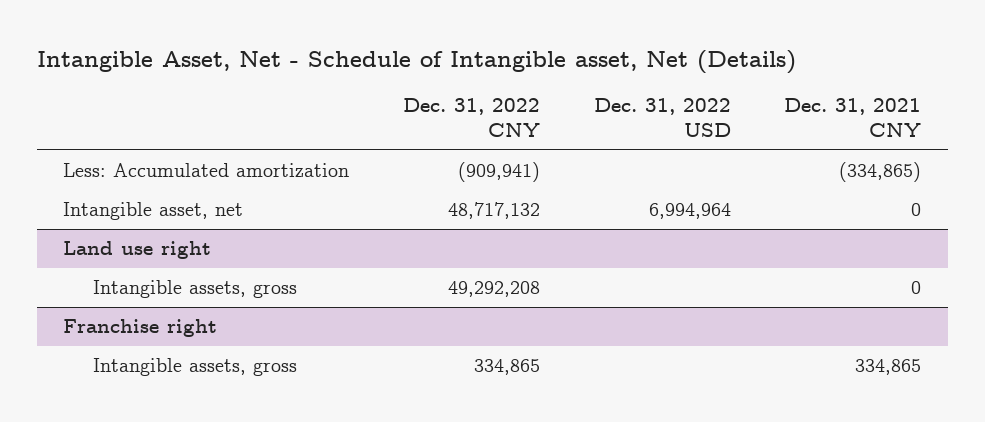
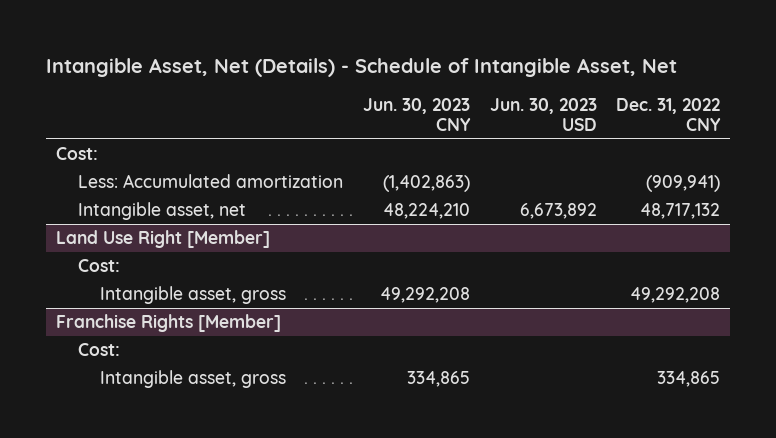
- Intangible Asset, Net - Schedule of Intangible asset, Net (Details)
+ Intangible Asset, Net (Details) - Schedule of Intangible Asset, Net
- | Dec. 31, 2022 CNY | Dec. 31, 2022 USD | Dec. 31, 2021 CNY
+ | Jun. 30, 2023 CNY | Jun. 30, 2023 USD | Dec. 31, 2022 CNY
+ Cost:
- Land use right
- Intangible assets, gross | 49,292,208 | | 0
- Franchise right
- Intangible assets, gross | 334,865 | | 334,865
+ Land Use Right [Member]
+ Cost:
+ Intangible asset, gross | 49,292,208 | | 49,292,208
+ Franchise Rights [Member]
+ Cost:
+ Intangible asset, gross | 334,865 | | 334,865

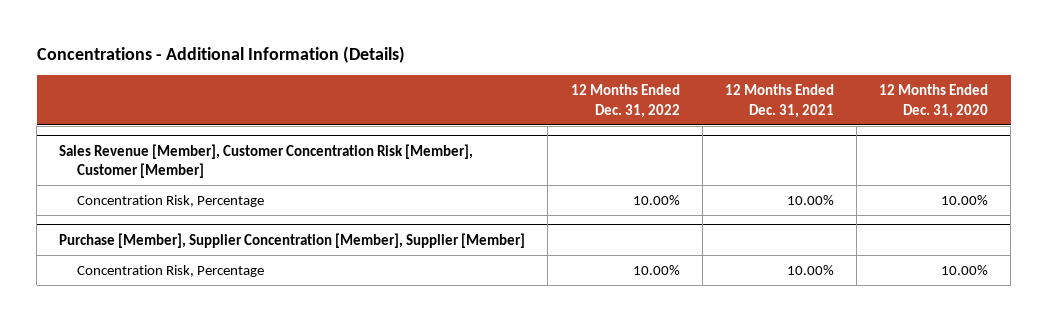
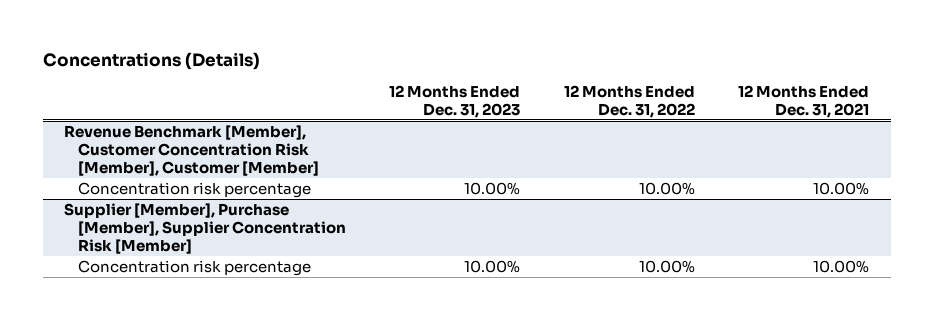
- Concentrations - Additional Information (Details)
+ Concentrations (Details)
- | 12 Months Ended Dec. 31, 2022 | 12 Months Ended Dec. 31, 2021 | 12 Months Ended Dec. 31, 2020
+ | 12 Months Ended Dec. 31, 2023 | 12 Months Ended Dec. 31, 2022 | 12 Months Ended Dec. 31, 2021
- Sales Revenue [Member], Customer Concentration Risk [Member], Customer [Member]
- Concentration Risk, Percentage | 10.00% | 10.00% | 10.00%
- Purchase [Member], Supplier Concentration [Member], Supplier [Member]
- Concentration Risk, Percentage | 10.00% | 10.00% | 10.00%
+ Revenue Benchmark [Member], Customer Concentration Risk [Member], Customer [Member]
+ Concentration risk percentage | 10.00% | 10.00% | 10.00%
+ Supplier [Member], Purchase [Member], Supplier Concentration Risk [Member]
+ Concentration risk percentage | 10.00% | 10.00% | 10.00%

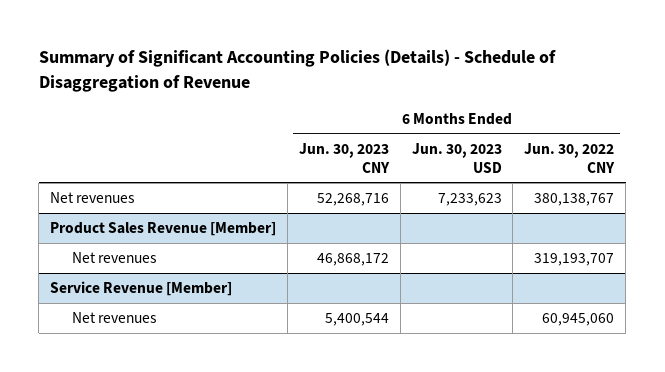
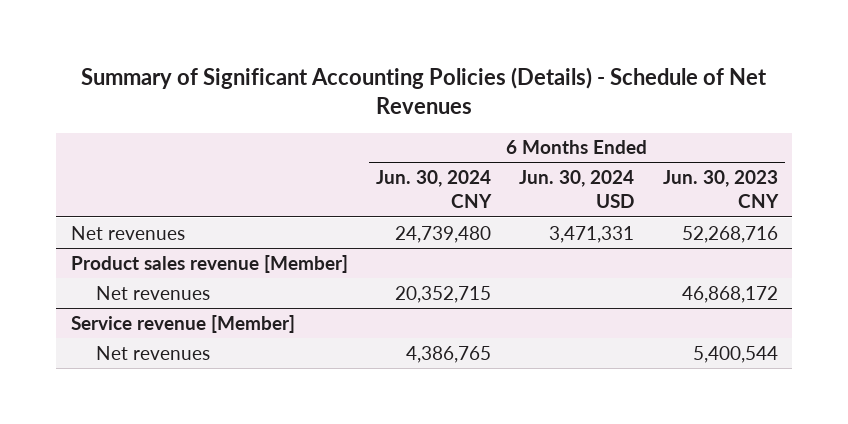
- Summary of Significant Accounting Policies (Details) - Schedule of Disaggregation of Revenue
+ Summary of Significant Accounting Policies (Details) - Schedule of Net Revenues
- | 6 Months Ended Jun. 30, 2023 CNY | 6 Months Ended Jun. 30, 2023 USD | 6 Months Ended Jun. 30, 2022 CNY
+ | 6 Months Ended Jun. 30, 2024 CNY | 6 Months Ended Jun. 30, 2024 USD | 6 Months Ended Jun. 30, 2023 CNY
- Product Sales Revenue [Member]
+ Product sales revenue [Member]
- Service Revenue [Member]
+ Service revenue [Member]

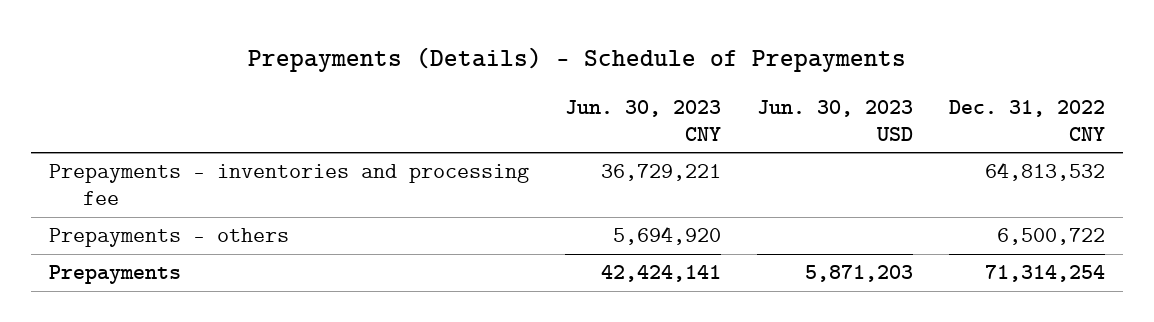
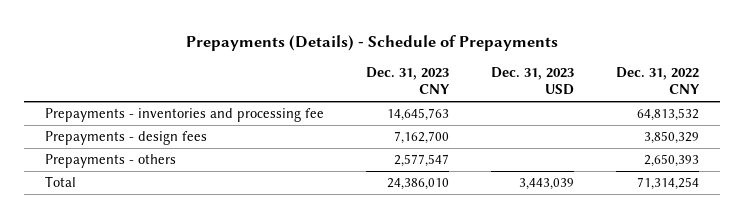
- | Jun. 30, 2023 CNY | Jun. 30, 2023 USD | Dec. 31, 2022 CNY
+ | Dec. 31, 2023 CNY | Dec. 31, 2023 USD | Dec. 31, 2022 CNY
- Prepayments - others | 5,694,920 | | 6,500,722
- Prepayments | 42,424,141 | 5,871,203 | 71,314,254
+ Prepayments - design fees | 7,162,700 | | 3,850,329
+ Prepayments - others | 2,577,547 | | 2,650,393
+ Total | 24,386,010 | 3,443,039 | 71,314,254

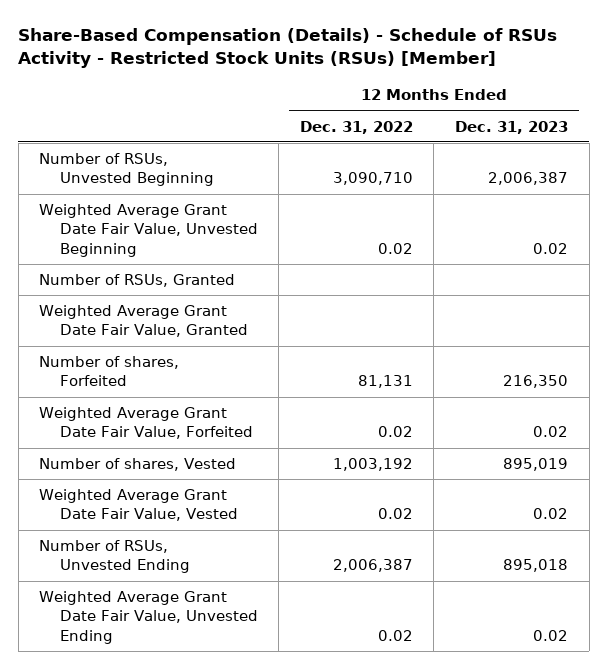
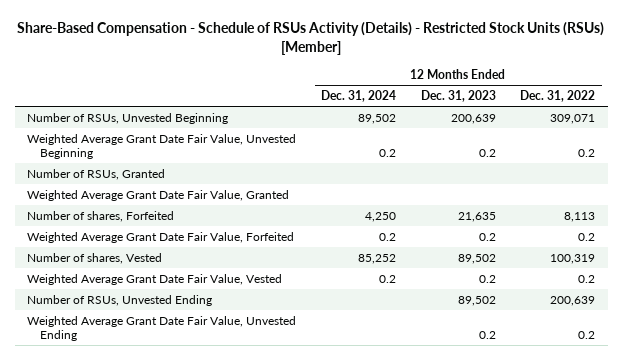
- Share-Based Compensation (Details) - Schedule of RSUs Activity - Restricted Stock Units (RSUs) [Member]
+ Share-Based Compensation - Schedule of RSUs Activity (Details) - Restricted Stock Units (RSUs) [Member]
- | 12 Months Ended Dec. 31, 2022 | 12 Months Ended Dec. 31, 2023
+ | 12 Months Ended Dec. 31, 2024 | 12 Months Ended Dec. 31, 2023 | 12 Months Ended Dec. 31, 2022
- Number of RSUs, Unvested Beginning | 3,090,710 | 2,006,387
- Weighted Average Grant Date Fair Value, Unvested Beginning | 0.02 | 0.02
+ Number of RSUs, Unvested Beginning | 89,502 | 200,639 | 309,071
+ Weighted Average Grant Date Fair Value, Unvested Beginning | 0.2 | 0.2 | 0.2
- Number of shares, Forfeited | 81,131 | 216,350
- Weighted Average Grant Date Fair Value, Forfeited | 0.02 | 0.02
- Number of shares, Vested | 1,003,192 | 895,019
- Weighted Average Grant Date Fair Value, Vested | 0.02 | 0.02
- Number of RSUs, Unvested Ending | 2,006,387 | 895,018
- Weighted Average Grant Date Fair Value, Unvested Ending | 0.02 | 0.02
+ Number of shares, Forfeited | 4,250 | 21,635 | 8,113
+ Weighted Average Grant Date Fair Value, Forfeited | 0.2 | 0.2 | 0.2
+ Number of shares, Vested | 85,252 | 89,502 | 100,319
+ Weighted Average Grant Date Fair Value, Vested | 0.2 | 0.2 | 0.2
+ Number of RSUs, Unvested Ending | | 89,502 | 200,639
+ Weighted Average Grant Date Fair Value, Unvested Ending | | 0.2 | 0.2

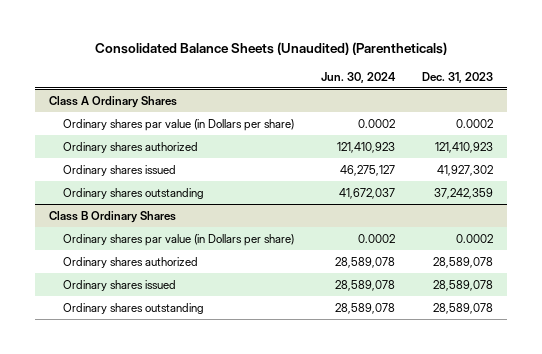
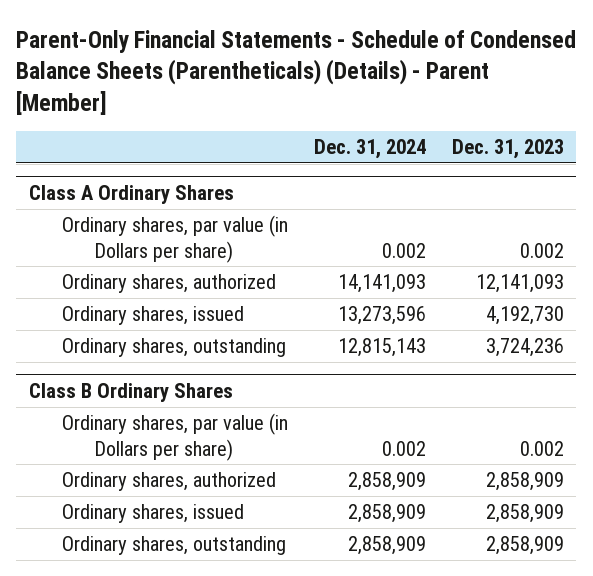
- Consolidated Balance Sheets (Unaudited) (Parentheticals)
+ Parent-Only Financial Statements - Schedule of Condensed Balance Sheets (Parentheticals) (Details) - Parent [Member]
- | Jun. 30, 2024 | Dec. 31, 2023
+ | Dec. 31, 2024 | Dec. 31, 2023
@ Class A Ordinary Shares
- Ordinary shares par value (in Dollars per share) | 0.0002 | 0.0002
- Ordinary shares authorized | 121,410,923 | 121,410,923
- Ordinary shares issued | 46,275,127 | 41,927,302
- Ordinary shares outstanding | 41,672,037 | 37,242,359
+ Ordinary shares, par value (in Dollars per share) | 0.002 | 0.002
+ Ordinary shares, authorized | 14,141,093 | 12,141,093
+ Ordinary shares, issued | 13,273,596 | 4,192,730
+ Ordinary shares, outstanding | 12,815,143 | 3,724,236
@ Class B Ordinary Shares
- Ordinary shares par value (in Dollars per share) | 0.0002 | 0.0002
- Ordinary shares authorized | 28,589,078 | 28,589,078
- Ordinary shares issued | 28,589,078 | 28,589,078
- Ordinary shares outstanding | 28,589,078 | 28,589,078
+ Ordinary shares, par value (in Dollars per share) | 0.002 | 0.002
+ Ordinary shares, authorized | 2,858,909 | 2,858,909
+ Ordinary shares, issued | 2,858,909 | 2,858,909
+ Ordinary shares, outstanding | 2,858,909 | 2,858,909

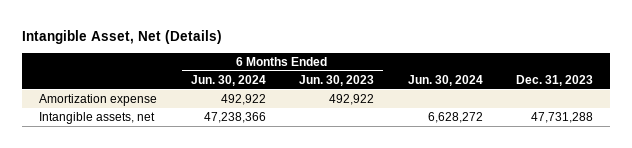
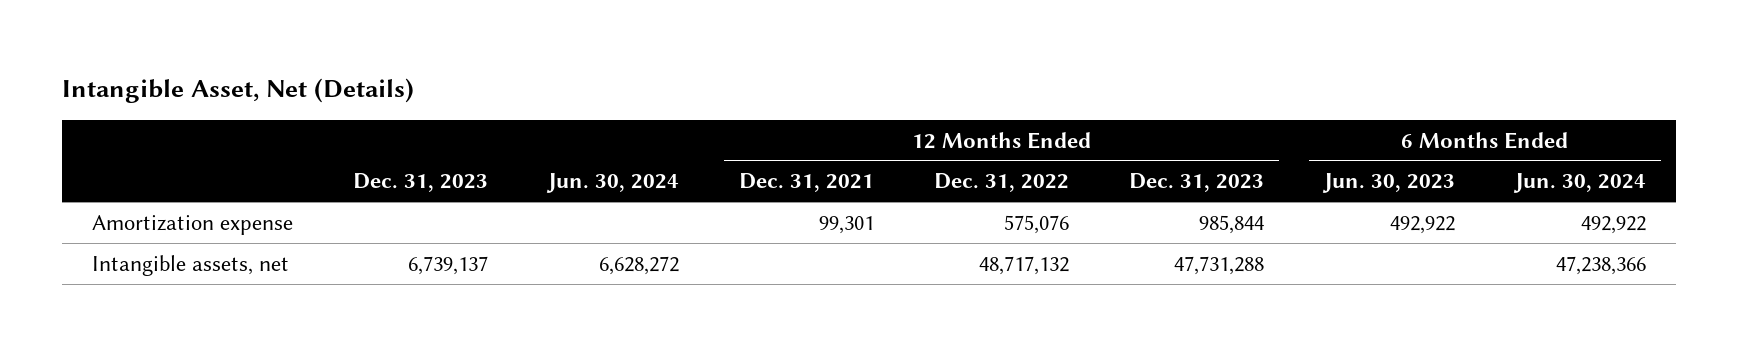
- | 6 Months Ended Jun. 30, 2024 | 6 Months Ended Jun. 30, 2023 | Jun. 30, 2024 | Dec. 31, 2023
+ | Dec. 31, 2023 | Jun. 30, 2024 | 12 Months Ended Dec. 31, 2021 | 12 Months Ended Dec. 31, 2022 | 12 Months Ended Dec. 31, 2023 | 6 Months Ended Jun. 30, 2023 | 6 Months Ended Jun. 30, 2024
- Intangible assets, net | 47,238,366 | | 6,628,272 | 47,731,288
+ Intangible assets, net | 6,739,137 | 6,628,272 | | 48,717,132 | 47,731,288 | | 47,238,366

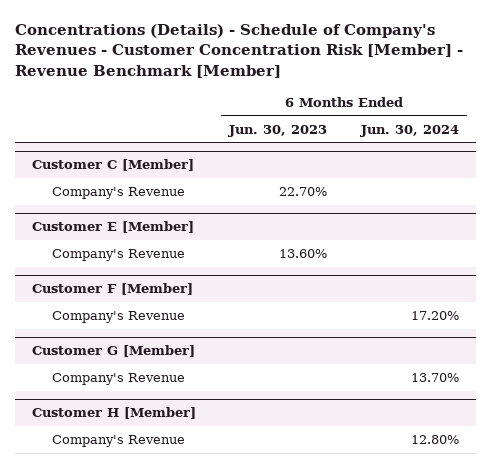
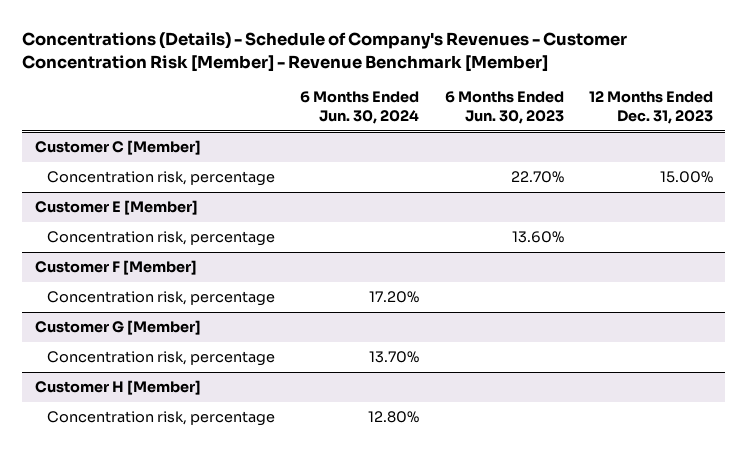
- | 6 Months Ended Jun. 30, 2023 | 6 Months Ended Jun. 30, 2024
+ | 6 Months Ended Jun. 30, 2024 | 6 Months Ended Jun. 30, 2023 | 12 Months Ended Dec. 31, 2023
@ Customer C [Member]
- Company's Revenue | 22.70% |
+ Concentration risk, percentage | | 22.70% | 15.00%
@ Customer E [Member]
- Company's Revenue | 13.60% |
+ Concentration risk, percentage | | 13.60% |
@ Customer F [Member]
- Company's Revenue | | 17.20%
+ Concentration risk, percentage | 17.20% | |
@ Customer G [Member]
- Company's Revenue | | 13.70%
+ Concentration risk, percentage | 13.70% | |
@ Customer H [Member]
- Company's Revenue | | 12.80%
+ Concentration risk, percentage | 12.80% | |

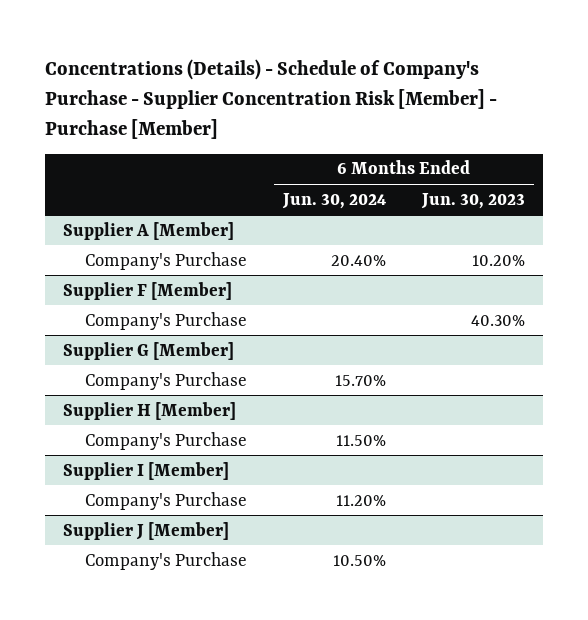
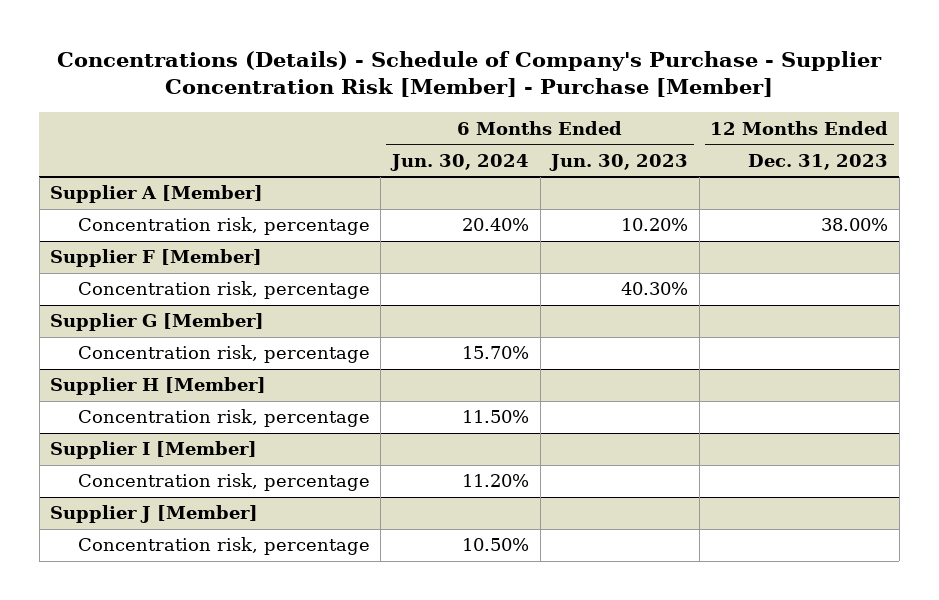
- | 6 Months Ended Jun. 30, 2024 | 6 Months Ended Jun. 30, 2023
+ | 6 Months Ended Jun. 30, 2024 | 6 Months Ended Jun. 30, 2023 | 12 Months Ended Dec. 31, 2023
@ Supplier A [Member]
- Company's Purchase | 20.40% | 10.20%
+ Concentration risk, percentage | 20.40% | 10.20% | 38.00%
@ Supplier F [Member]
- Company's Purchase | | 40.30%
+ Concentration risk, percentage | | 40.30% |
@ Supplier G [Member]
- Company's Purchase | 15.70% |
+ Concentration risk, percentage | 15.70% | |
@ Supplier H [Member]
- Company's Purchase | 11.50% |
+ Concentration risk, percentage | 11.50% | |
@ Supplier I [Member]
- Company's Purchase | 11.20% |
+ Concentration risk, percentage | 11.20% | |
@ Supplier J [Member]
- Company's Purchase | 10.50% |
+ Concentration risk, percentage | 10.50% | |

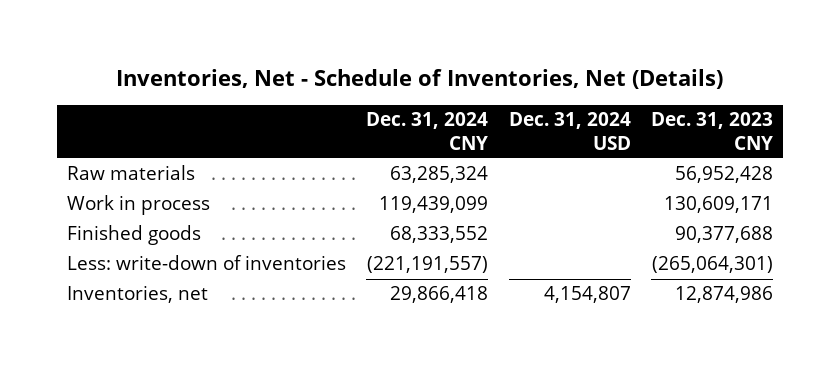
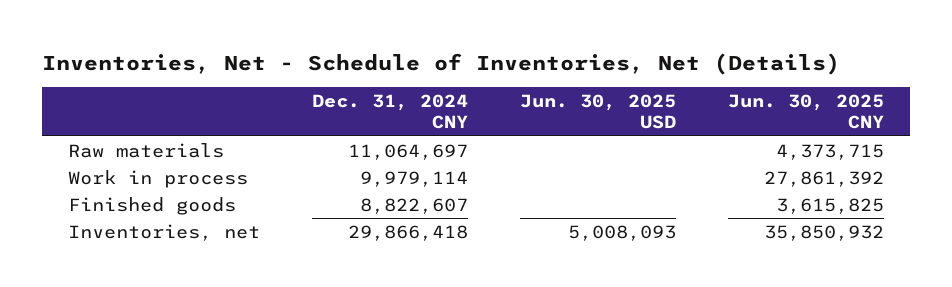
- | Dec. 31, 2024 CNY | Dec. 31, 2024 USD | Dec. 31, 2023 CNY
+ | Dec. 31, 2024 CNY | Jun. 30, 2025 USD | Jun. 30, 2025 CNY
- Raw materials | 63,285,324 | | 56,952,428
- Work in process | 119,439,099 | | 130,609,171
- Finished goods | 68,333,552 | | 90,377,688
- Less: write-down of inventories | (221,191,557) | | (265,064,301)
+ Raw materials | 11,064,697 | | 4,373,715
+ Work in process | 9,979,114 | | 27,861,392
+ Finished goods | 8,822,607 | | 3,615,825

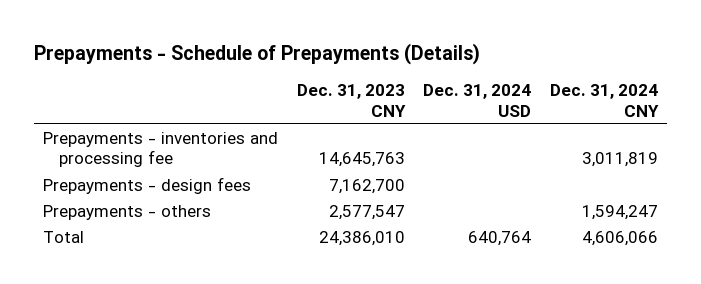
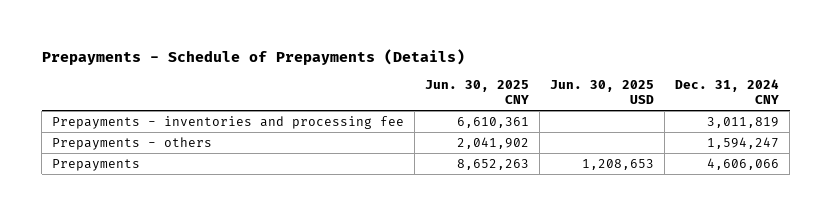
- | Dec. 31, 2023 CNY | Dec. 31, 2024 USD | Dec. 31, 2024 CNY
+ | Jun. 30, 2025 CNY | Jun. 30, 2025 USD | Dec. 31, 2024 CNY
- Prepayments - design fees | 7,162,700 | |
- Total | 24,386,010 | 640,764 | 4,606,066
+ Prepayments | 8,652,263 | 1,208,653 | 4,606,066

